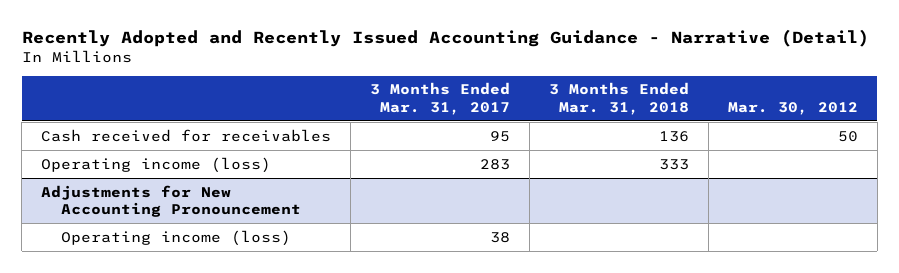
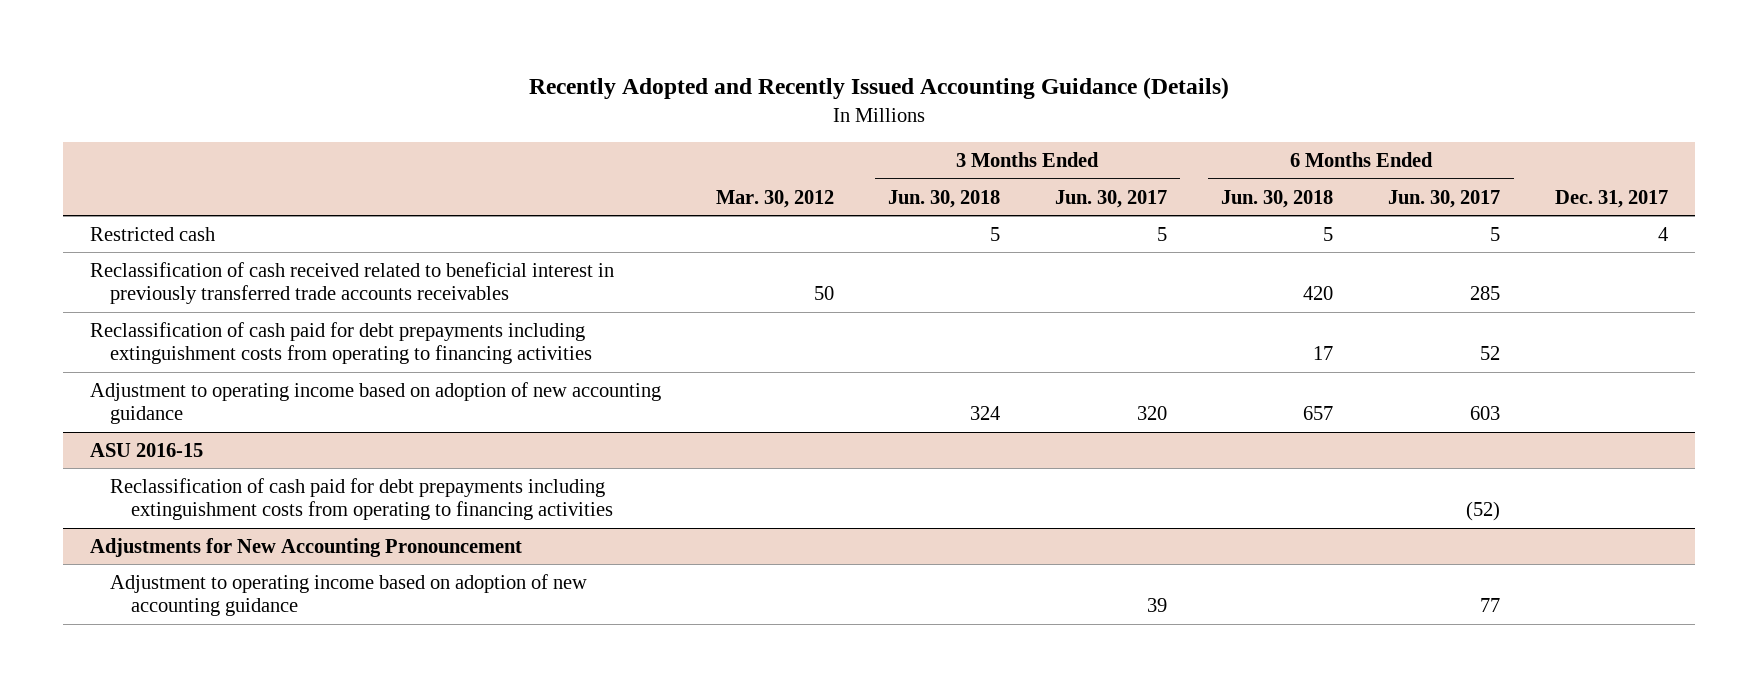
- Recently Adopted and Recently Issued Accounting Guidance - Narrative (Detail)
+ Recently Adopted and Recently Issued Accounting Guidance (Details)
- | 3 Months Ended Mar. 31, 2017 | 3 Months Ended Mar. 31, 2018 | Mar. 30, 2012
+ | Mar. 30, 2012 | 3 Months Ended Jun. 30, 2018 | 3 Months Ended Jun. 30, 2017 | 6 Months Ended Jun. 30, 2018 | 6 Months Ended Jun. 30, 2017 | Dec. 31, 2017
- Cash received for receivables | 95 | 136 | 50
- Operating income (loss) | 283 | 333 |
+ Restricted cash | | 5 | 5 | 5 | 5 | 4
+ Reclassification of cash received related to beneficial interest in previously transferred trade accounts receivables | 50 | | | 420 | 285 |
+ Reclassification of cash paid for debt prepayments including extinguishment costs from operating to financing activities | | | | 17 | 52 |
+ Adjustment to operating income based on adoption of new accounting guidance | | 324 | 320 | 657 | 603 |
+ ASU 2016-15
+ Reclassification of cash paid for debt prepayments including extinguishment costs from operating to financing activities | | | | | (52) |
@ Adjustments for New Accounting Pronouncement
- Operating income (loss) | 38 | |
+ Adjustment to operating income based on adoption of new accounting guidance | | | 39 | | 77 |

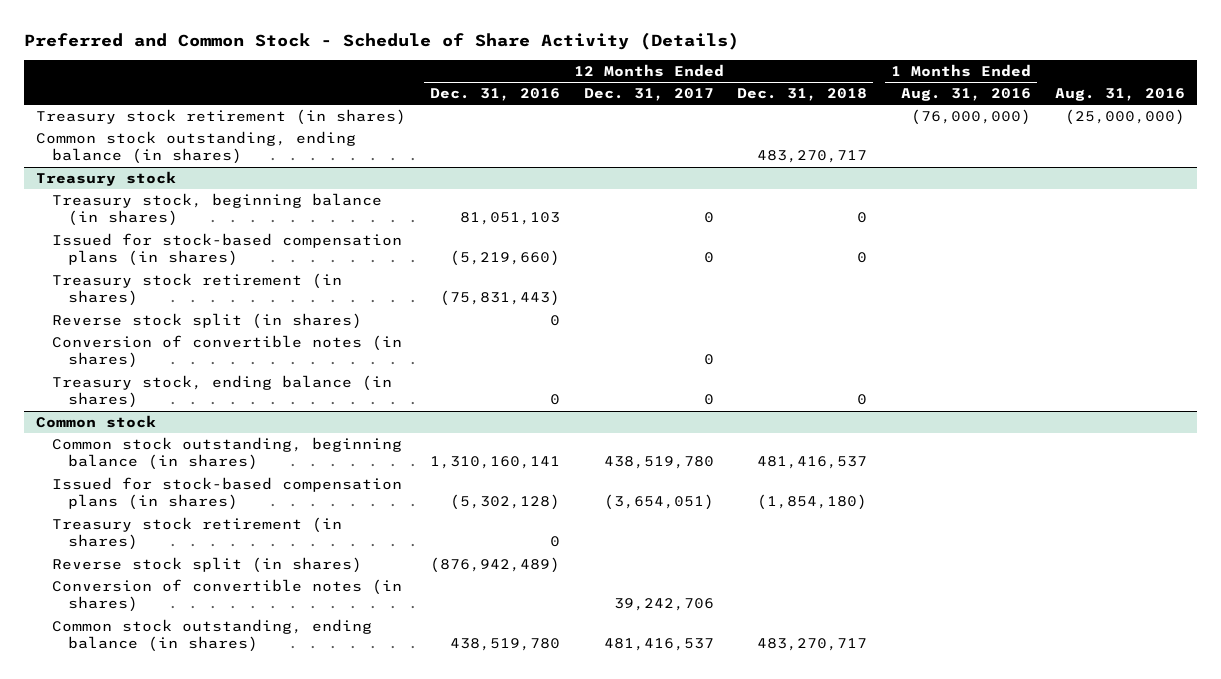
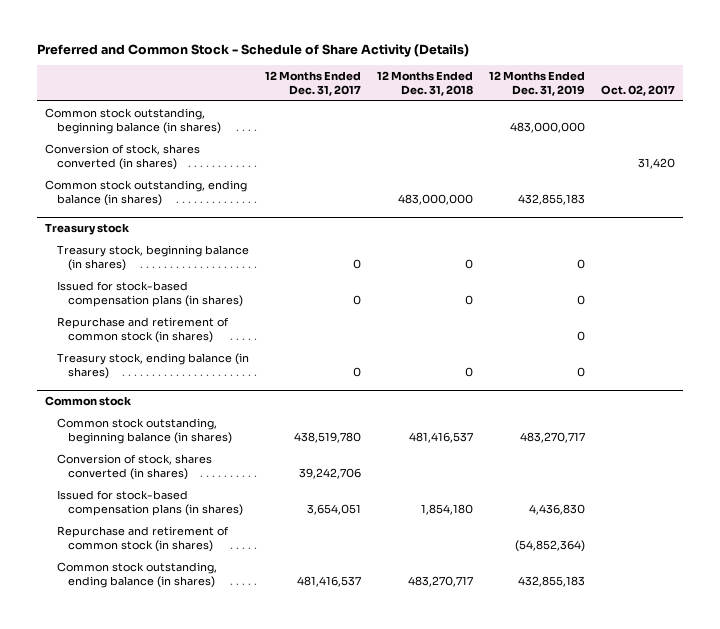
- | 12 Months Ended Dec. 31, 2016 | 12 Months Ended Dec. 31, 2017 | 12 Months Ended Dec. 31, 2018 | 1 Months Ended Aug. 31, 2016 | Aug. 31, 2016
+ | 12 Months Ended Dec. 31, 2017 | 12 Months Ended Dec. 31, 2018 | 12 Months Ended Dec. 31, 2019 | Oct. 02, 2017
- Treasury stock retirement (in shares) | | | | (76,000,000) | (25,000,000)
- Common stock outstanding, ending balance (in shares) | | | 483,270,717 | |
+ Common stock outstanding, beginning balance (in shares) | | | 483,000,000 |
+ Conversion of stock, shares converted (in shares) | | | | 31,420
+ Common stock outstanding, ending balance (in shares) | | 483,000,000 | 432,855,183 |
@ Treasury stock
- Treasury stock retirement (in shares) | (75,831,443) | | | |
- Reverse stock split (in shares) | 0 | | | |
- Conversion of convertible notes (in shares) | | 0 | | |
+ Repurchase and retirement of common stock (in shares) | | | 0 |
@ Common stock
- Issued for stock-based compensation plans (in shares) | (5,302,128) | (3,654,051) | (1,854,180) | |
- Treasury stock retirement (in shares) | 0 | | | |
- Reverse stock split (in shares) | (876,942,489) | | | |
- Conversion of convertible notes (in shares) | | 39,242,706 | | |
+ Conversion of stock, shares converted (in shares) | 39,242,706 | | |
+ Issued for stock-based compensation plans (in shares) | 3,654,051 | 1,854,180 | 4,436,830 |
+ Repurchase and retirement of common stock (in shares) | | | (54,852,364) |

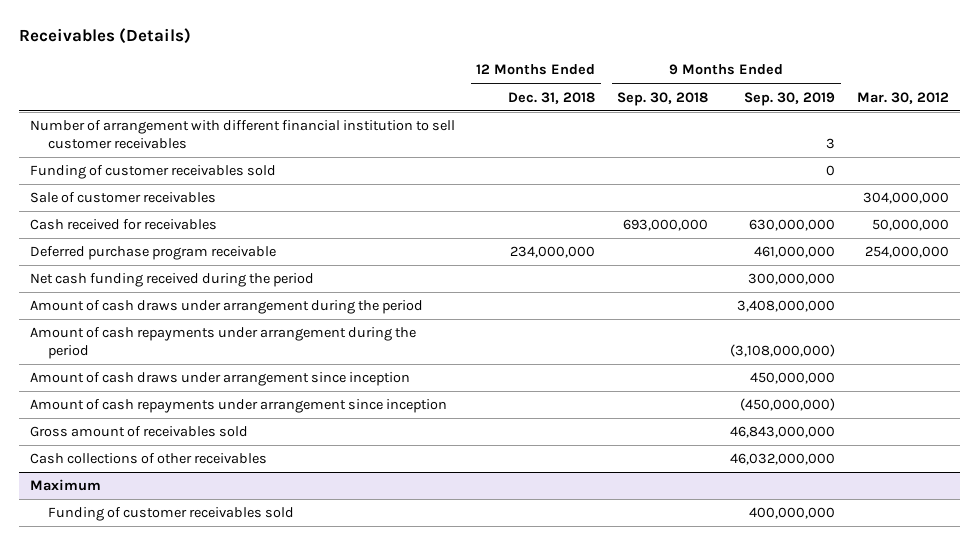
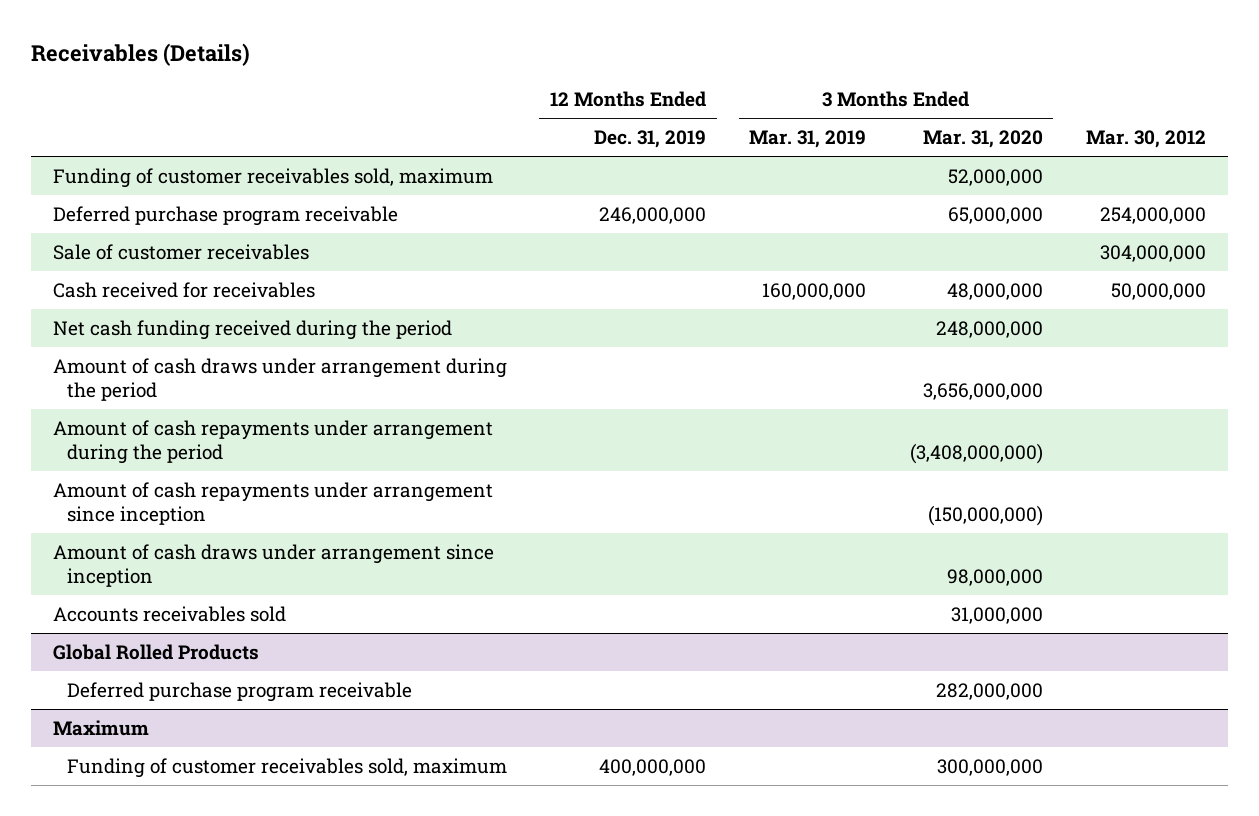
- | 12 Months Ended Dec. 31, 2018 | 9 Months Ended Sep. 30, 2018 | 9 Months Ended Sep. 30, 2019 | Mar. 30, 2012
+ | 12 Months Ended Dec. 31, 2019 | 3 Months Ended Mar. 31, 2019 | 3 Months Ended Mar. 31, 2020 | Mar. 30, 2012
- Number of arrangement with different financial institution to sell customer receivables | | | 3 |
- Funding of customer receivables sold | | | 0 |
+ Funding of customer receivables sold, maximum | | | 52,000,000 |
moved up: Deferred purchase program receivable | 246,000,000 | | 65,000,000 | 254,000,000
- Gross amount of receivables sold | | | 46,843,000,000 |
- Cash collections of other receivables | | | 46,032,000,000 |
moved down: Amount of cash draws under arrangement since inception | | | 98,000,000 |
+ Accounts receivables sold | | | 31,000,000 |
+ Global Rolled Products
+ Deferred purchase program receivable | | | 282,000,000 |
@ Maximum
- Funding of customer receivables sold | | | 400,000,000 |
+ Funding of customer receivables sold, maximum | 400,000,000 | | 300,000,000 |

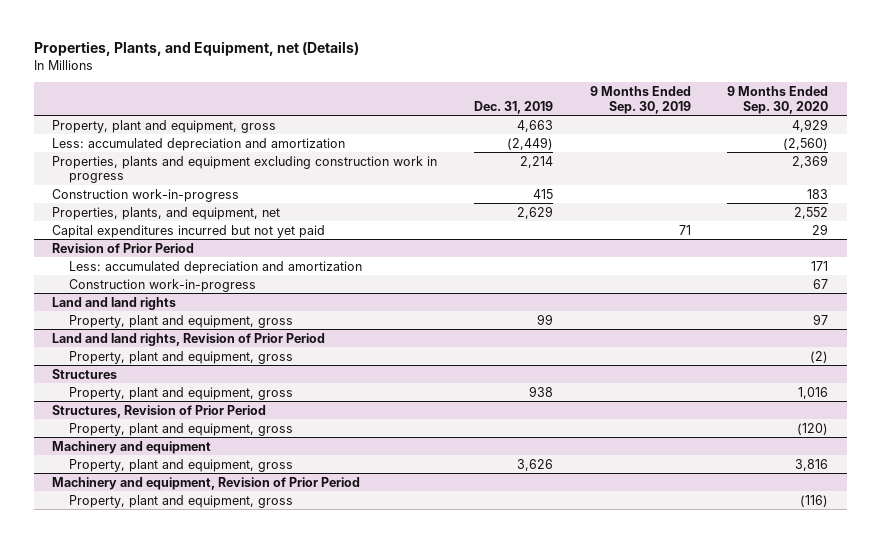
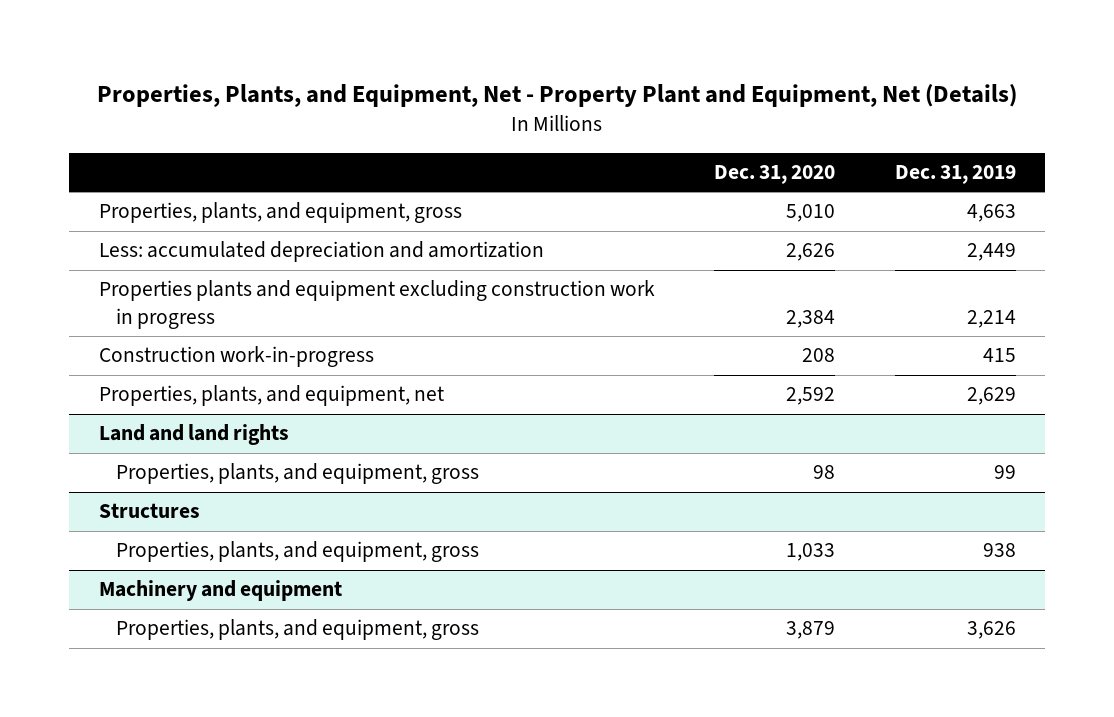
- Properties, Plants, and Equipment, net (Details)
+ Properties, Plants, and Equipment, Net - Property Plant and Equipment, Net (Details)
- | Dec. 31, 2019 | 9 Months Ended Sep. 30, 2019 | 9 Months Ended Sep. 30, 2020
+ | Dec. 31, 2020 | Dec. 31, 2019
- Property, plant and equipment, gross | 4,663 | | 4,929
- Less: accumulated depreciation and amortization | (2,449) | | (2,560)
- Properties, plants and equipment excluding construction work in progress | 2,214 | | 2,369
+ Properties, plants, and equipment, gross | 5,010 | 4,663
+ Less: accumulated depreciation and amortization | 2,626 | 2,449
+ Properties plants and equipment excluding construction work in progress | 2,384 | 2,214
- Capital expenditures incurred but not yet paid | | 71 | 29
- Revision of Prior Period
- Less: accumulated depreciation and amortization | | | 171
- Construction work-in-progress | | | 67
@ Land and land rights
- Property, plant and equipment, gross | 99 | | 97
- Land and land rights, Revision of Prior Period
- Property, plant and equipment, gross | | | (2)
@ Land and land rights
+ Properties, plants, and equipment, gross | 98 | 99
@ Structures
- Property, plant and equipment, gross | 938 | | 1,016
- Structures, Revision of Prior Period
- Property, plant and equipment, gross | | | (120)
@ Structures
+ Properties, plants, and equipment, gross | 1,033 | 938
@ Machinery and equipment
- Property, plant and equipment, gross | 3,626 | | 3,816
- Machinery and equipment, Revision of Prior Period
- Property, plant and equipment, gross | | | (116)
@ Machinery and equipment
+ Properties, plants, and equipment, gross | 3,879 | 3,626

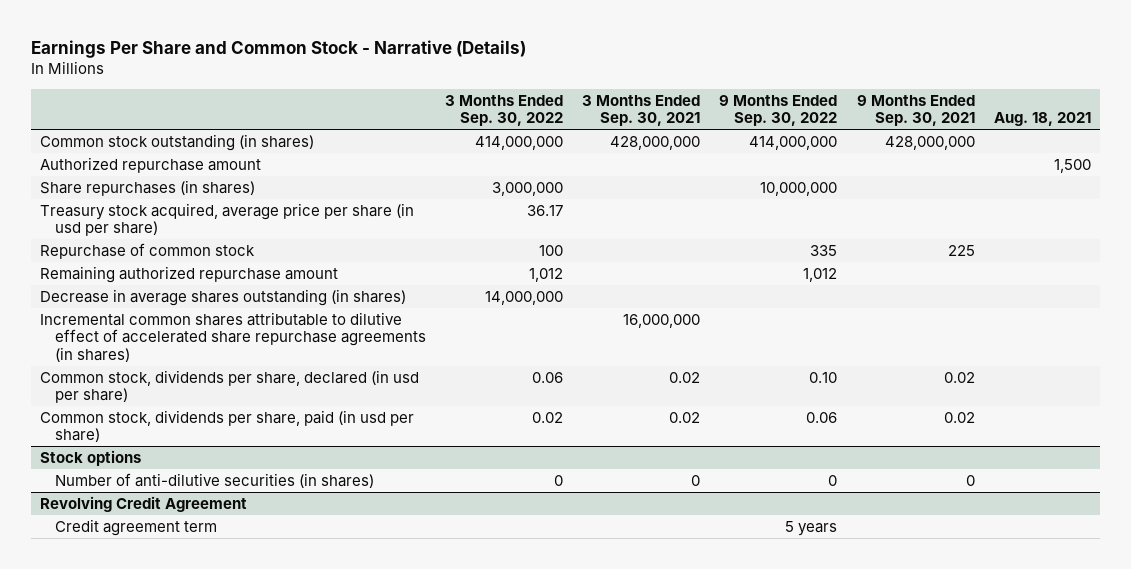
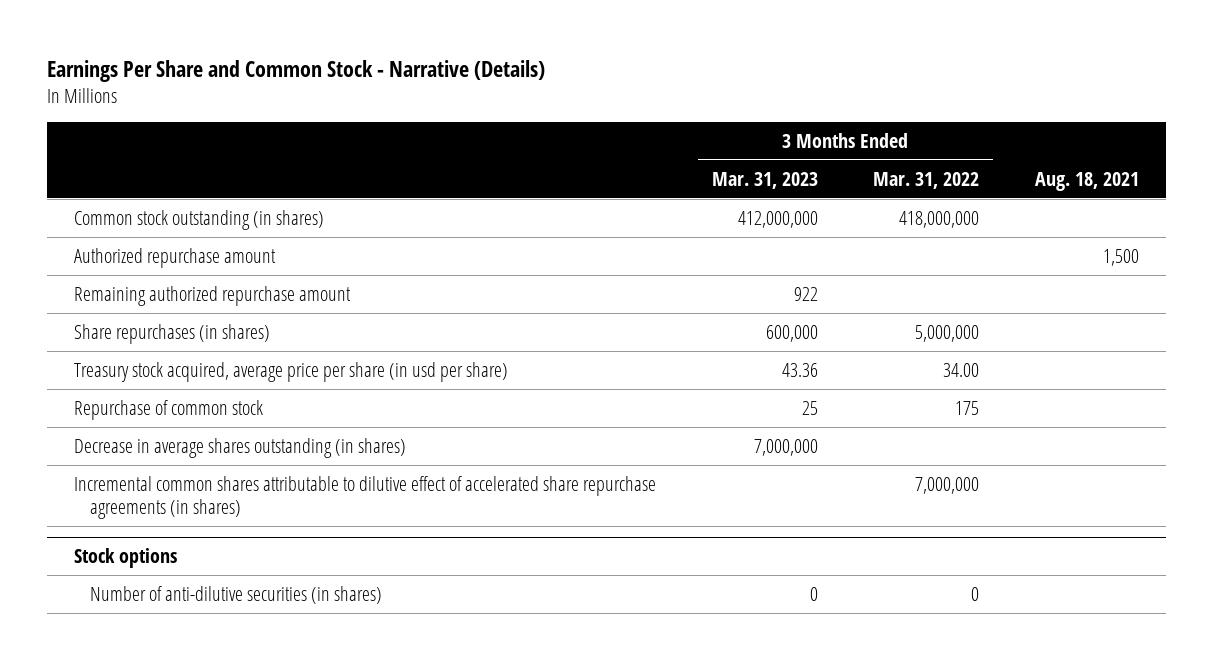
- | 3 Months Ended Sep. 30, 2022 | 3 Months Ended Sep. 30, 2021 | 9 Months Ended Sep. 30, 2022 | 9 Months Ended Sep. 30, 2021 | Aug. 18, 2021
+ | 3 Months Ended Mar. 31, 2023 | 3 Months Ended Mar. 31, 2022 | Aug. 18, 2021
moved up: Remaining authorized repurchase amount | 922 | |
- Common stock, dividends per share, declared (in usd per share) | 0.06 | 0.02 | 0.10 | 0.02 |
- Common stock, dividends per share, paid (in usd per share) | 0.02 | 0.02 | 0.06 | 0.02 |
- Revolving Credit Agreement
- Credit agreement term | | | 5 years | |

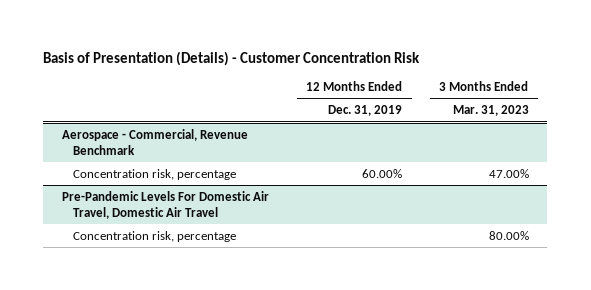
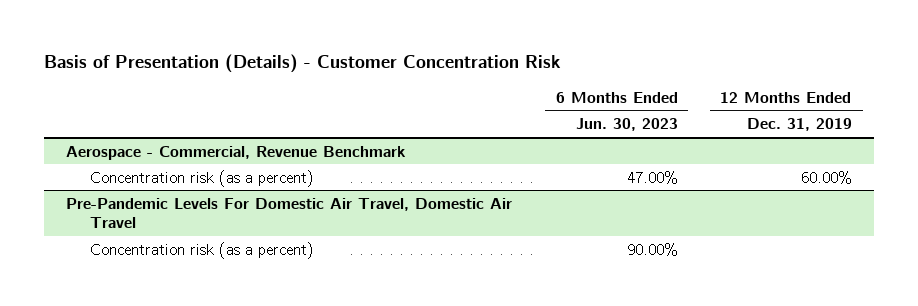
- | 12 Months Ended Dec. 31, 2019 | 3 Months Ended Mar. 31, 2023
+ | 6 Months Ended Jun. 30, 2023 | 12 Months Ended Dec. 31, 2019
@ Aerospace - Commercial, Revenue Benchmark
- Concentration risk, percentage | 60.00% | 47.00%
+ Concentration risk (as a percent) | 47.00% | 60.00%
@ Pre-Pandemic Levels For Domestic Air Travel, Domestic Air Travel
- Concentration risk, percentage | | 80.00%
+ Concentration risk (as a percent) | 90.00% |

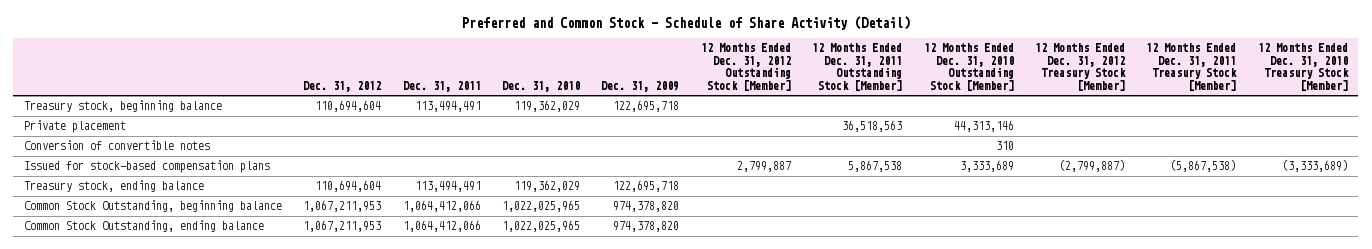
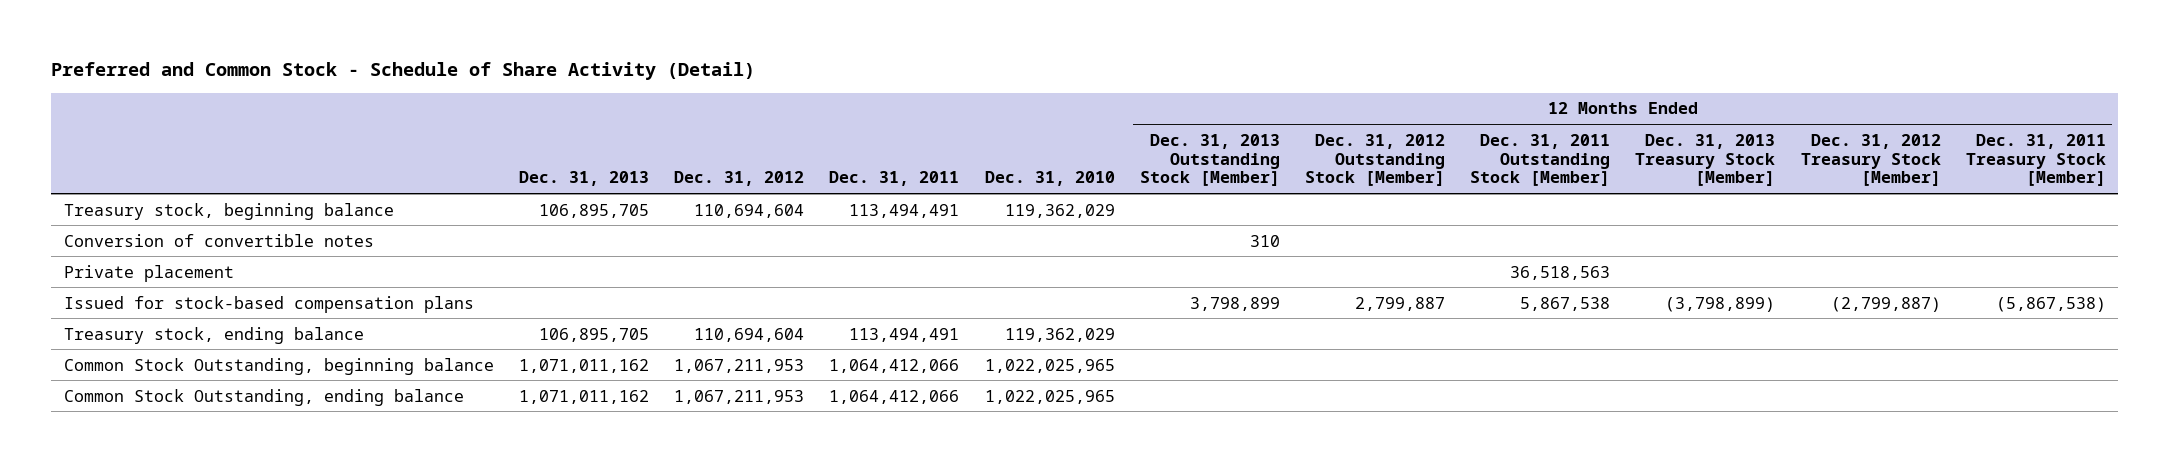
- | Dec. 31, 2012 | Dec. 31, 2011 | Dec. 31, 2010 | Dec. 31, 2009 | 12 Months Ended Dec. 31, 2012 Outstanding Stock [Member] | 12 Months Ended Dec. 31, 2011 Outstanding Stock [Member] | 12 Months Ended Dec. 31, 2010 Outstanding Stock [Member] | 12 Months Ended Dec. 31, 2012 Treasury Stock [Member] | 12 Months Ended Dec. 31, 2011 Treasury Stock [Member] | 12 Months Ended Dec. 31, 2010 Treasury Stock [Member]
+ | Dec. 31, 2013 | Dec. 31, 2012 | Dec. 31, 2011 | Dec. 31, 2010 | 12 Months Ended Dec. 31, 2013 Outstanding Stock [Member] | 12 Months Ended Dec. 31, 2012 Outstanding Stock [Member] | 12 Months Ended Dec. 31, 2011 Outstanding Stock [Member] | 12 Months Ended Dec. 31, 2013 Treasury Stock [Member] | 12 Months Ended Dec. 31, 2012 Treasury Stock [Member] | 12 Months Ended Dec. 31, 2011 Treasury Stock [Member]
moved down: Private placement | | | | | | | 36,518,563 | | |

